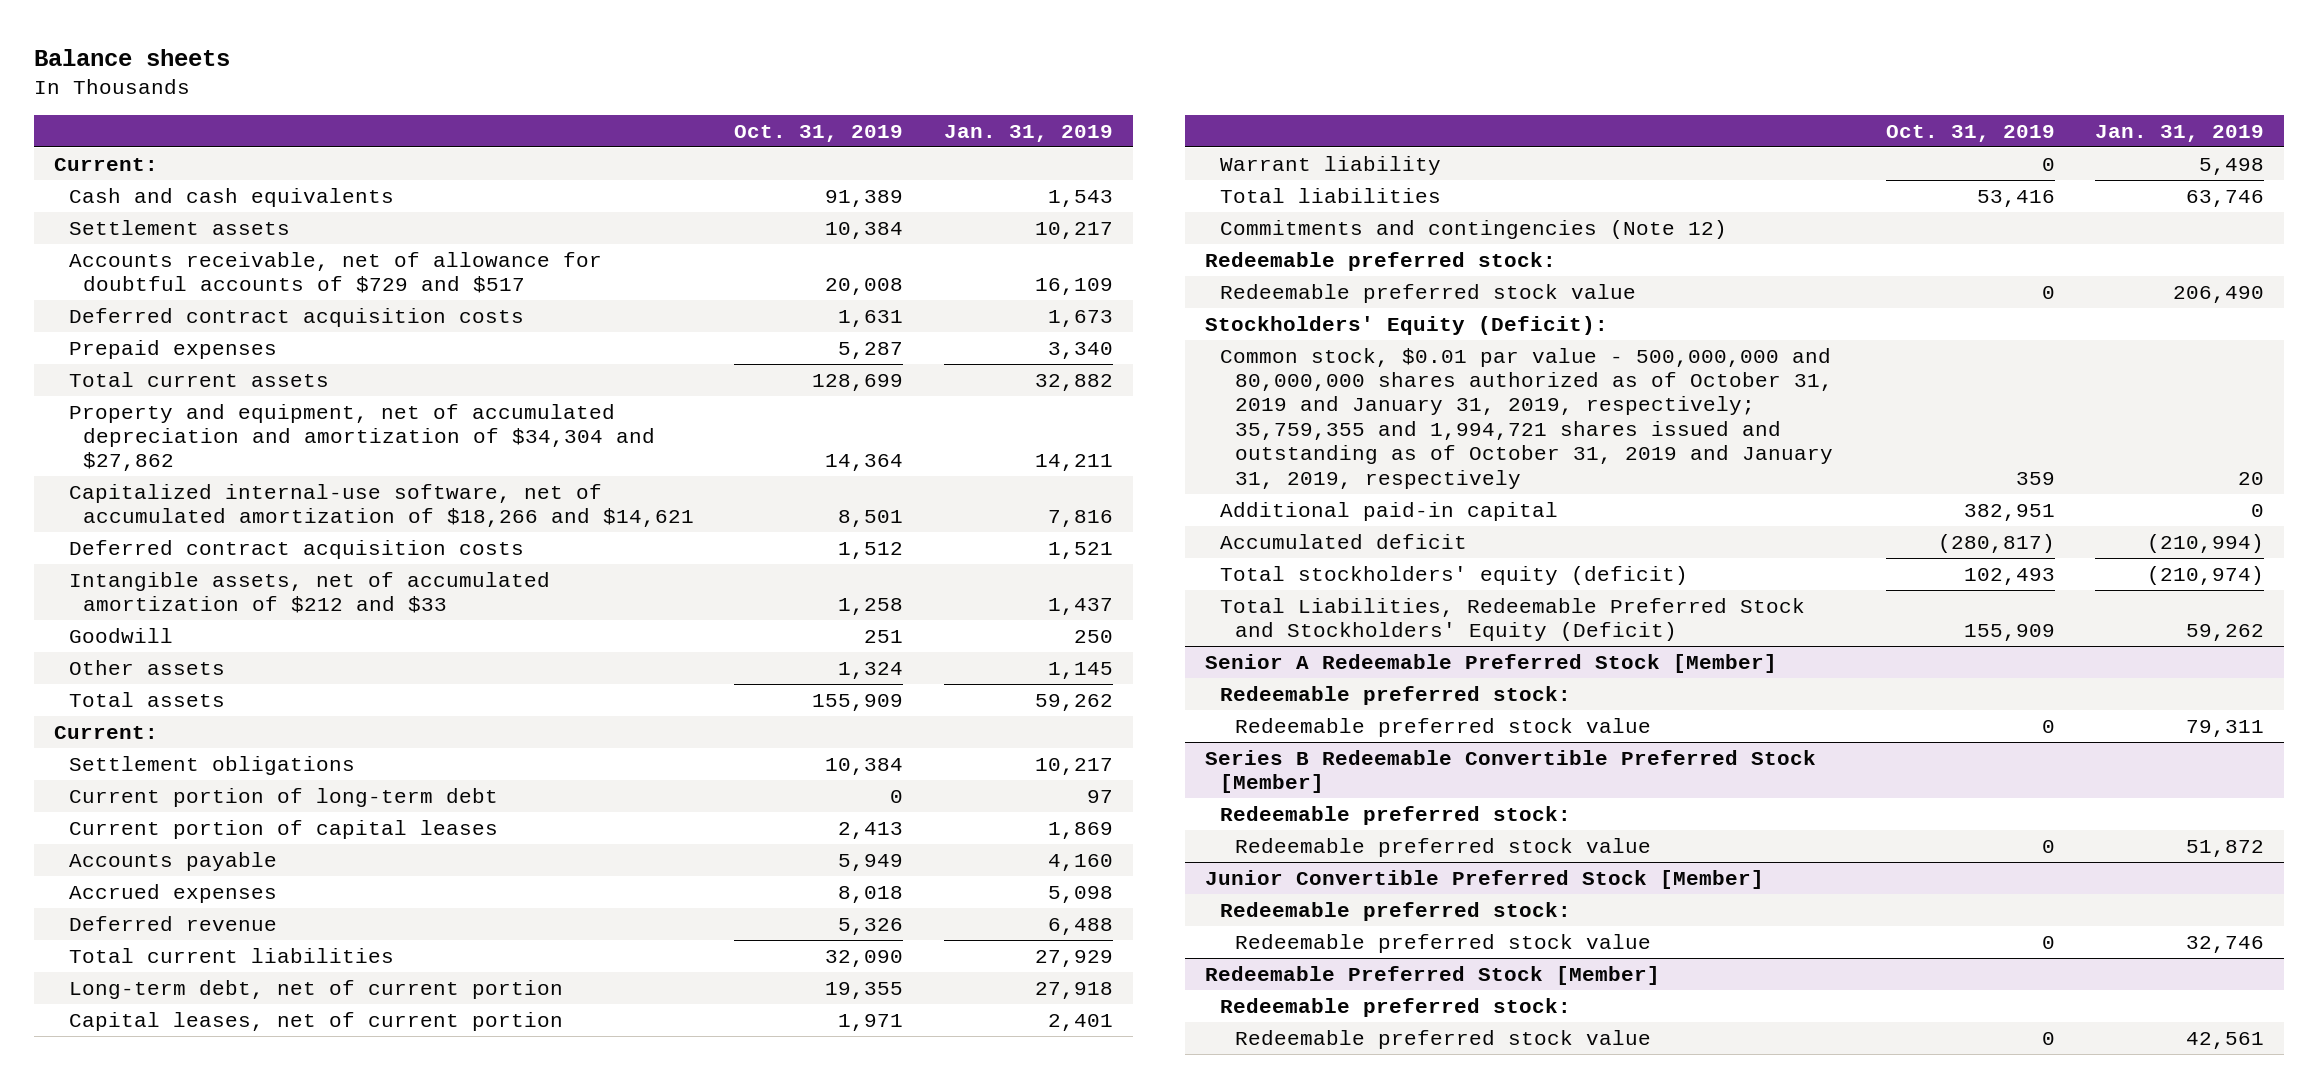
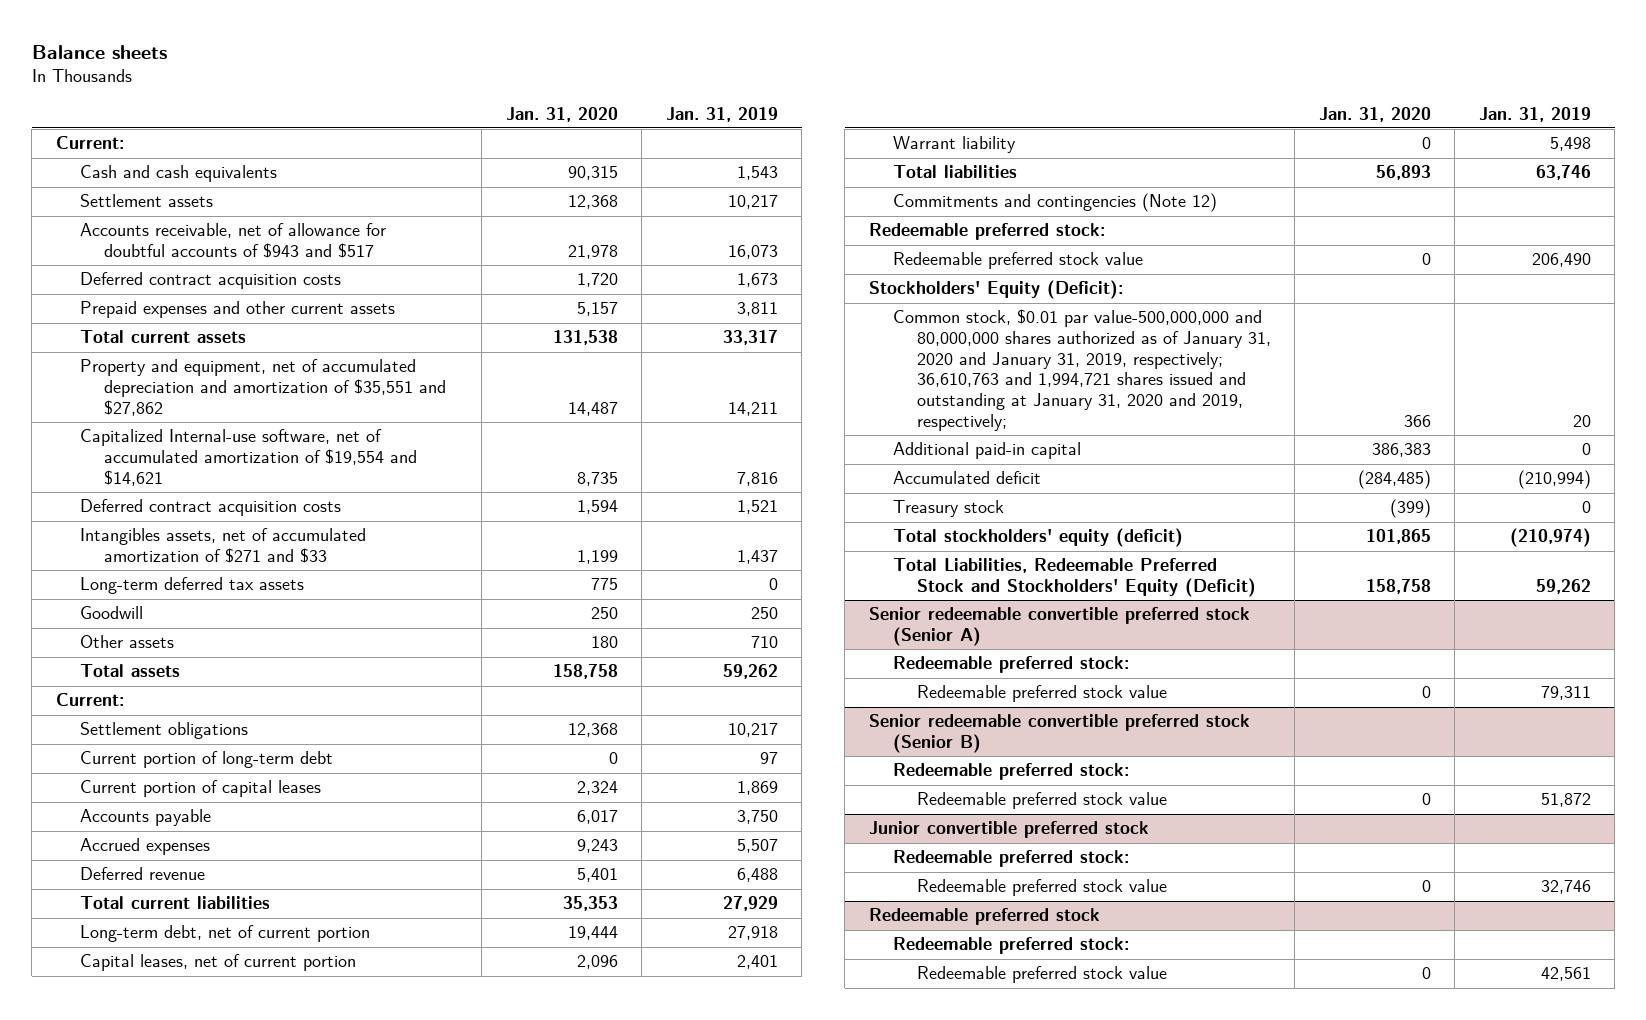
- | Oct. 31, 2019 | Jan. 31, 2019
+ | Jan. 31, 2020 | Jan. 31, 2019
- Accounts receivable, net of allowance for doubtful accounts of $729 and $517 | 20,008 | 16,109
+ Accounts receivable, net of allowance for doubtful accounts of $943 and $517 | 21,978 | 16,073
- Prepaid expenses | 5,287 | 3,340
- Total current assets | 128,699 | 32,882
- Property and equipment, net of accumulated depreciation and amortization of $34,304 and $27,862 | 14,364 | 14,211
- Capitalized internal-use software, net of accumulated amortization of $18,266 and $14,621 | 8,501 | 7,816
+ Prepaid expenses and other current assets | 5,157 | 3,811
+ Total current assets | 131,538 | 33,317
+ Property and equipment, net of accumulated depreciation and amortization of $35,551 and $27,862 | 14,487 | 14,211
+ Capitalized Internal-use software, net of accumulated amortization of $19,554 and $14,621 | 8,735 | 7,816
- Intangible assets, net of accumulated amortization of $212 and $33 | 1,258 | 1,437
+ Intangibles assets, net of accumulated amortization of $271 and $33 | 1,199 | 1,437
+ Long-term deferred tax assets | 775 | 0
- Other assets | 1,324 | 1,145
+ Other assets | 180 | 710
- Accounts payable | 5,949 | 4,160
- Accrued expenses | 8,018 | 5,098
+ Accounts payable | 6,017 | 3,750
+ Accrued expenses | 9,243 | 5,507
- Common stock, $0.01 par value - 500,000,000 and 80,000,000 shares authorized as of October 31, 2019 and January 31, 2019, respectively; 35,759,355 and 1,994,721 shares issued and outstanding as of October 31, 2019 and January 31, 2019, respectively | 359 | 20
+ Common stock, $0.01 par value-500,000,000 and 80,000,000 shares authorized as of January 31, 2020 and January 31, 2019, respectively; 36,610,763 and 1,994,721 shares issued and outstanding at January 31, 2020 and 2019, respectively; | 366 | 20
+ Treasury stock | (399) | 0
- Senior A Redeemable Preferred Stock [Member]
+ Senior redeemable convertible preferred stock (Senior A)
- Series B Redeemable Convertible Preferred Stock [Member]
+ Senior redeemable convertible preferred stock (Senior B)
- Junior Convertible Preferred Stock [Member]
+ Junior convertible preferred stock
- Redeemable Preferred Stock [Member]
+ Redeemable preferred stock

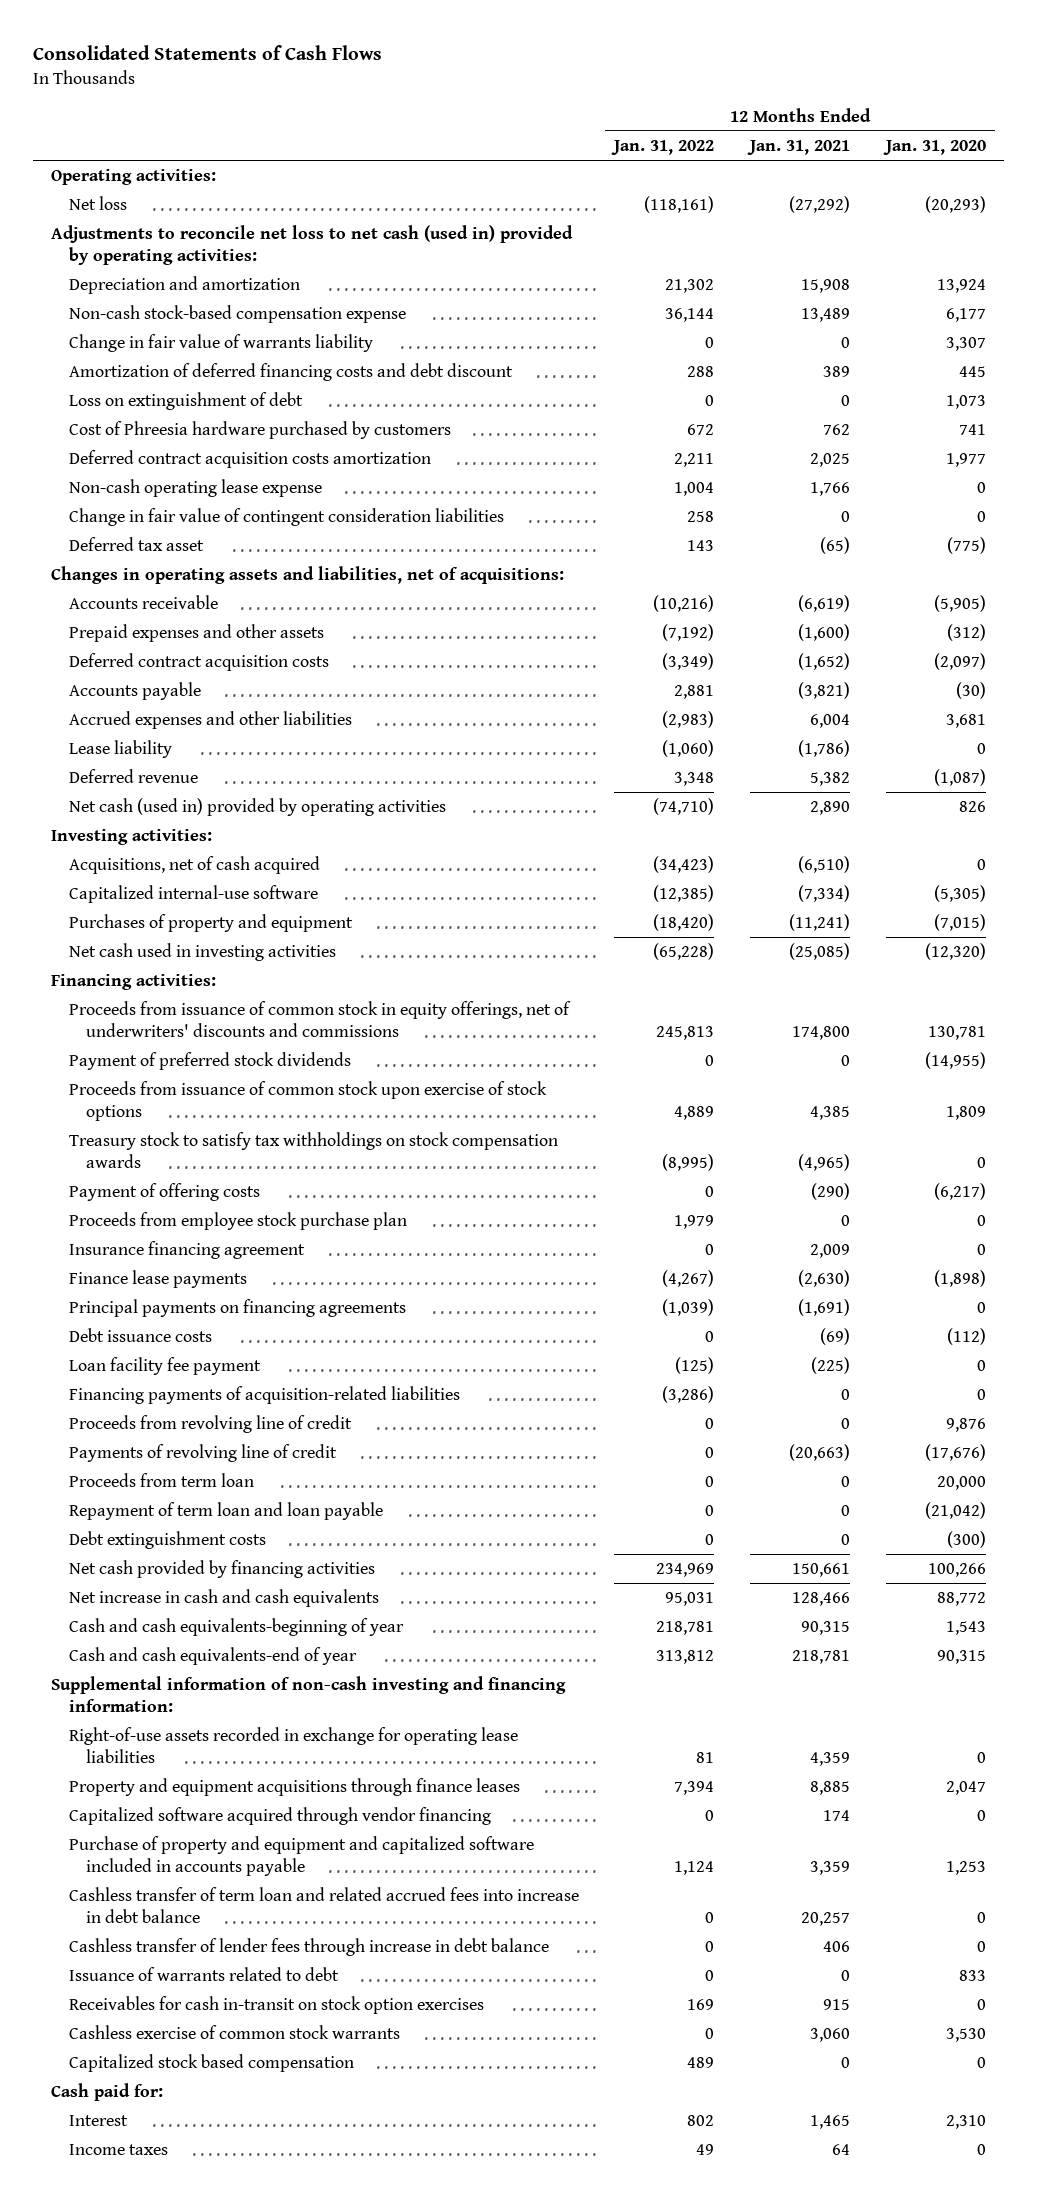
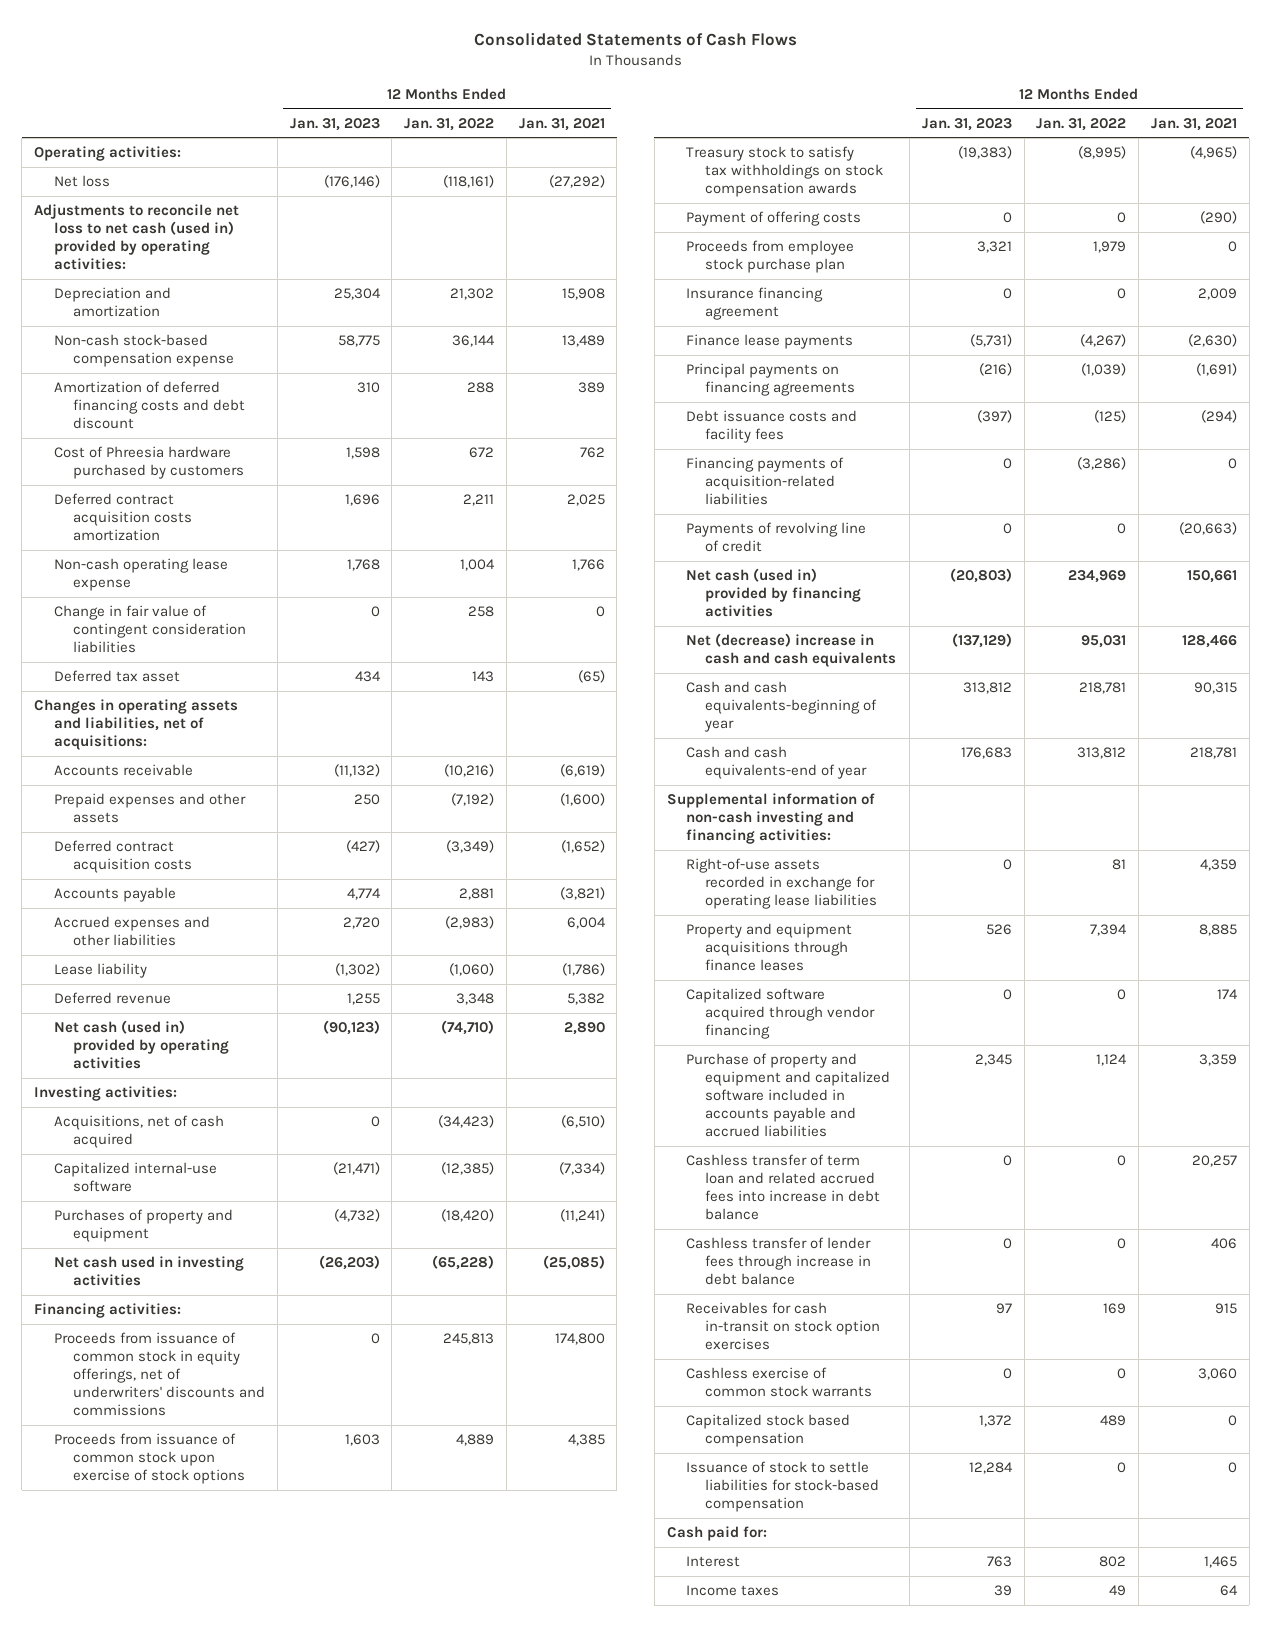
- | 12 Months Ended Jan. 31, 2022 | 12 Months Ended Jan. 31, 2021 | 12 Months Ended Jan. 31, 2020
+ | 12 Months Ended Jan. 31, 2023 | 12 Months Ended Jan. 31, 2022 | 12 Months Ended Jan. 31, 2021
- Change in fair value of warrants liability | 0 | 0 | 3,307
- Loss on extinguishment of debt | 0 | 0 | 1,073
- Payment of preferred stock dividends | 0 | 0 | (14,955)
- Debt issuance costs | 0 | (69) | (112)
- Loan facility fee payment | (125) | (225) | 0
+ Debt issuance costs and facility fees | (397) | (125) | (294)
- Proceeds from revolving line of credit | 0 | 0 | 9,876
- Proceeds from term loan | 0 | 0 | 20,000
- Repayment of term loan and loan payable | 0 | 0 | (21,042)
- Debt extinguishment costs | 0 | 0 | (300)
- Net cash provided by financing activities | 234,969 | 150,661 | 100,266
- Net increase in cash and cash equivalents | 95,031 | 128,466 | 88,772
+ Net cash (used in) provided by financing activities | (20,803) | 234,969 | 150,661
+ Net (decrease) increase in cash and cash equivalents | (137,129) | 95,031 | 128,466
- Supplemental information of non-cash investing and financing information:
+ Supplemental information of non-cash investing and financing activities:
- Purchase of property and equipment and capitalized software included in accounts payable | 1,124 | 3,359 | 1,253
+ Purchase of property and equipment and capitalized software included in accounts payable and accrued liabilities | 2,345 | 1,124 | 3,359
- Issuance of warrants related to debt | 0 | 0 | 833
+ Issuance of stock to settle liabilities for stock-based compensation | 12,284 | 0 | 0

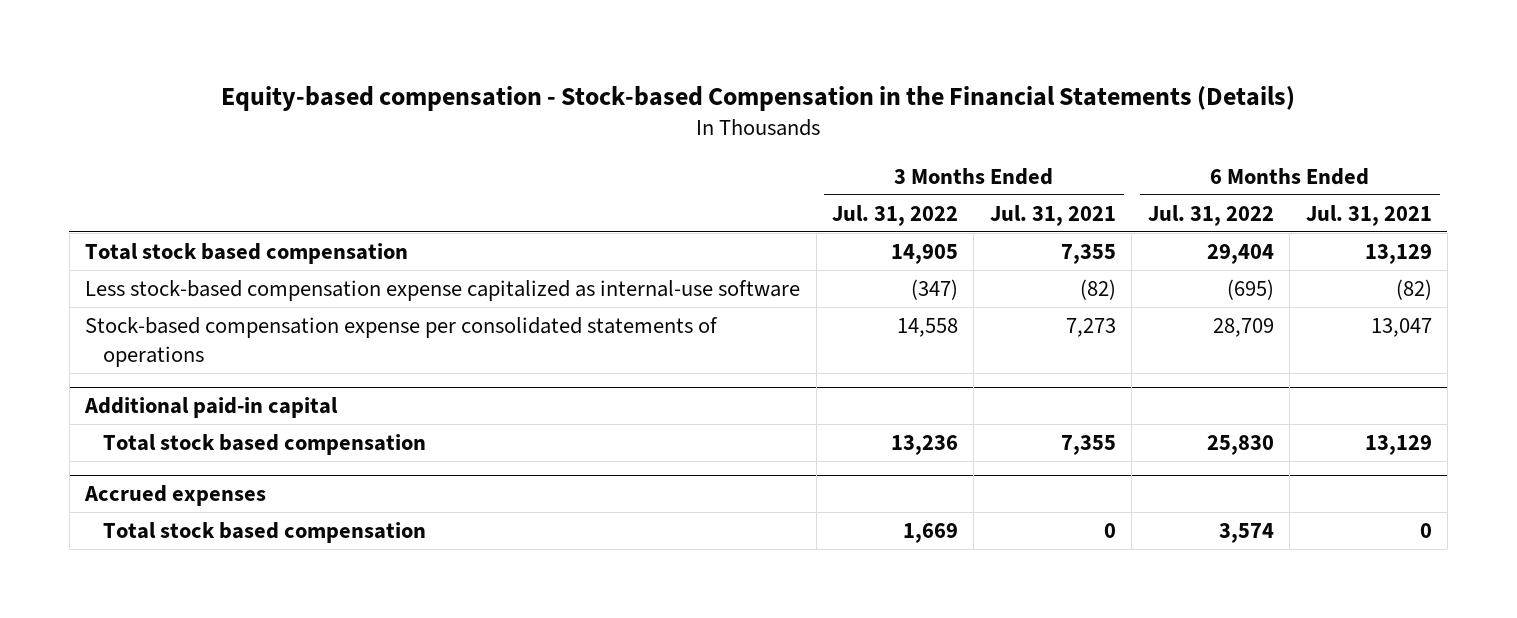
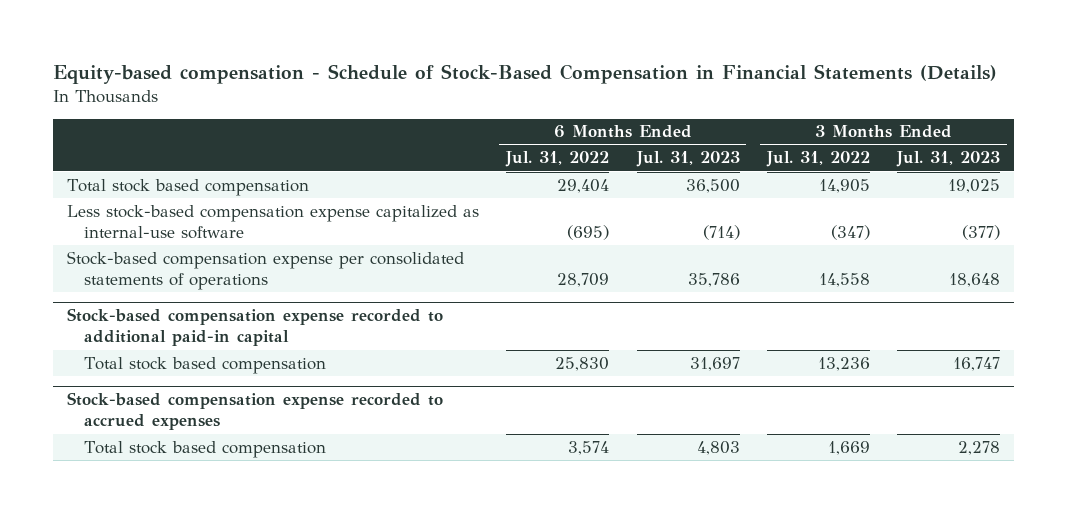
- Equity-based compensation - Stock-based Compensation in the Financial Statements (Details)
+ Equity-based compensation - Schedule of Stock-Based Compensation in Financial Statements (Details)
- | 3 Months Ended Jul. 31, 2022 | 3 Months Ended Jul. 31, 2021 | 6 Months Ended Jul. 31, 2022 | 6 Months Ended Jul. 31, 2021
+ | 6 Months Ended Jul. 31, 2022 | 6 Months Ended Jul. 31, 2023 | 3 Months Ended Jul. 31, 2022 | 3 Months Ended Jul. 31, 2023
- Additional paid-in capital
+ Stock-based compensation expense recorded to additional paid-in capital
- Accrued expenses
+ Stock-based compensation expense recorded to accrued expenses

